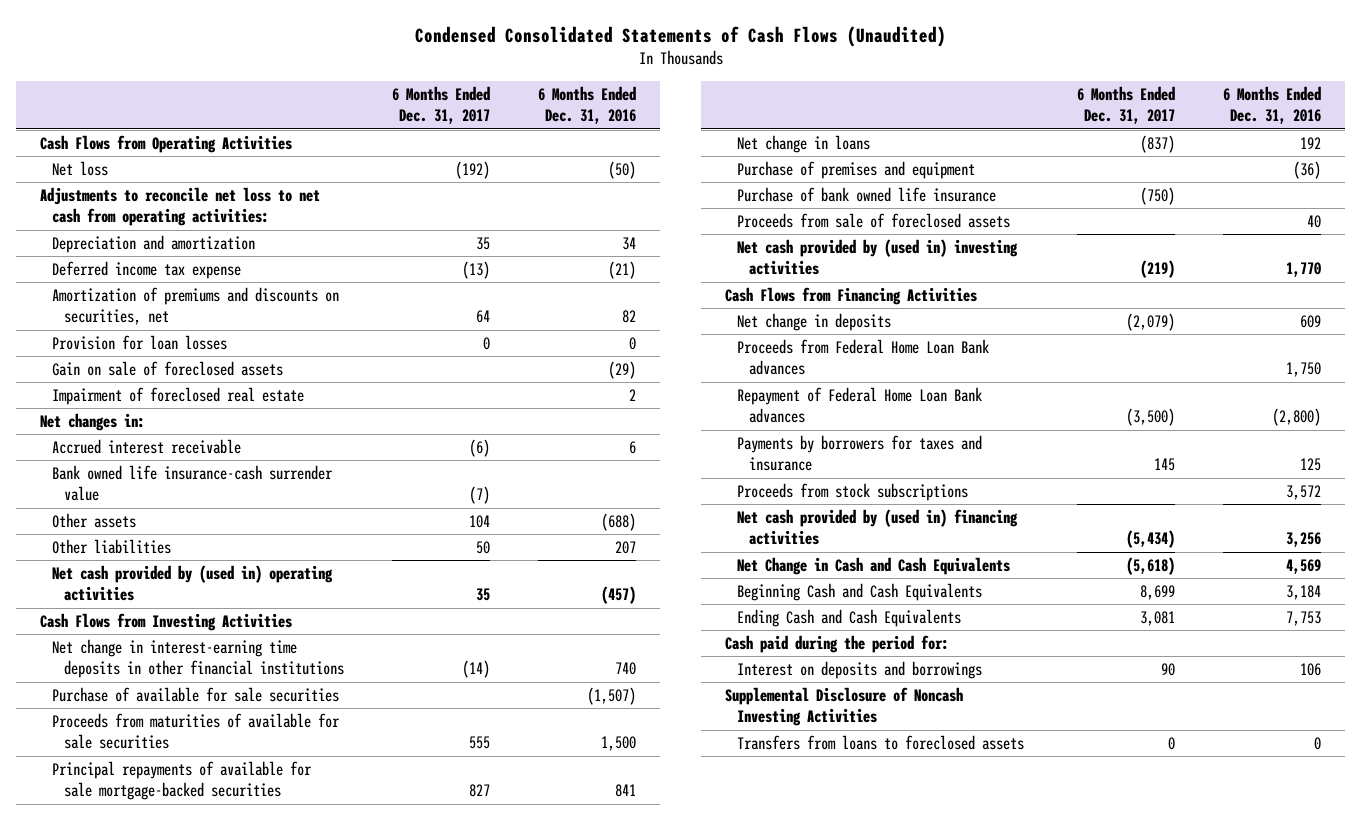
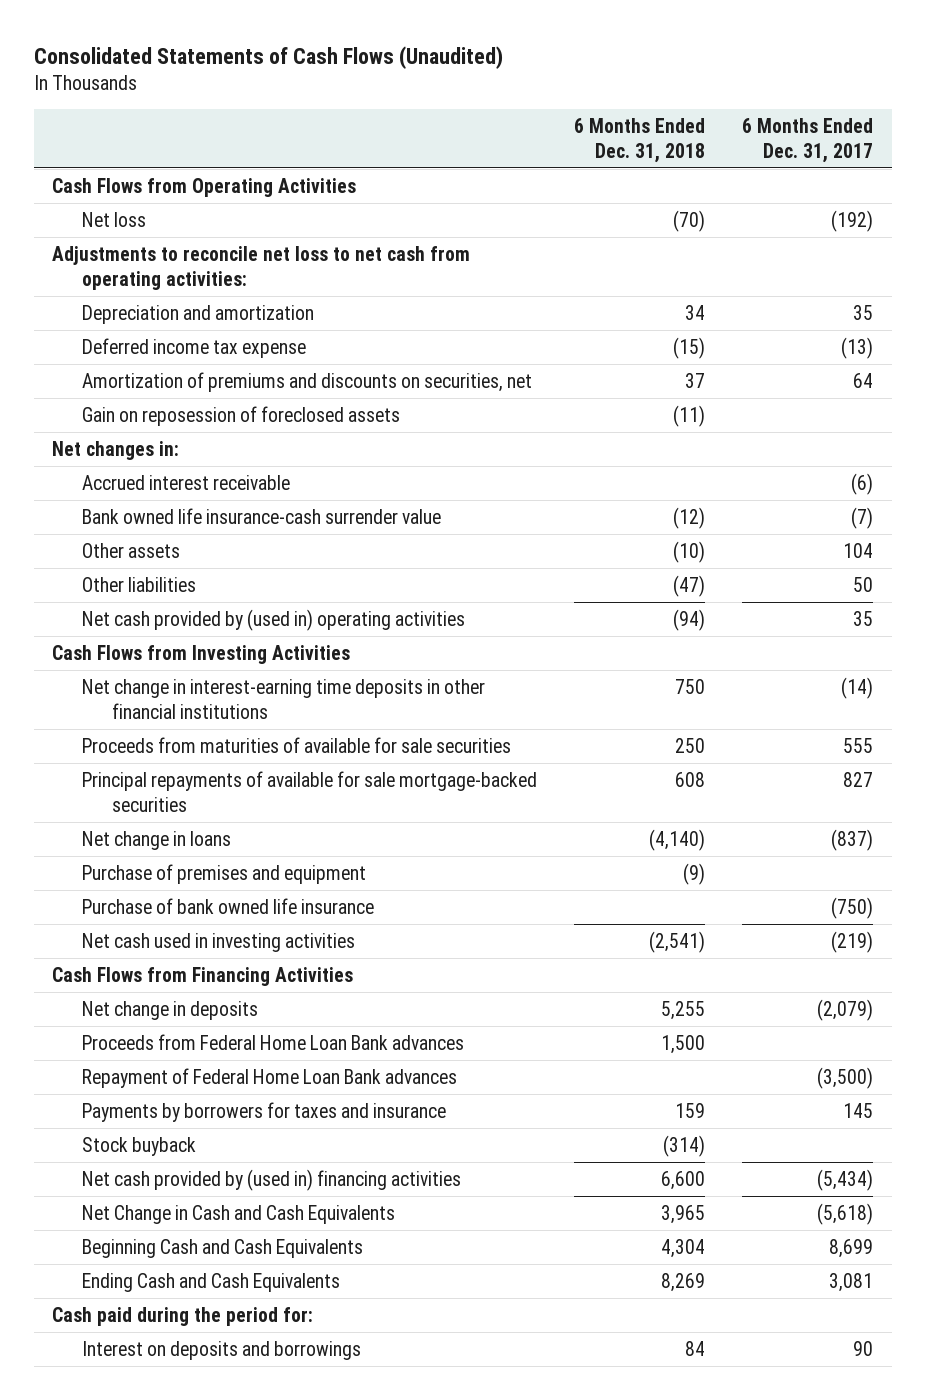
- Condensed Consolidated Statements of Cash Flows (Unaudited)
+ Consolidated Statements of Cash Flows (Unaudited)
- | 6 Months Ended Dec. 31, 2017 | 6 Months Ended Dec. 31, 2016
+ | 6 Months Ended Dec. 31, 2018 | 6 Months Ended Dec. 31, 2017
- Provision for loan losses | 0 | 0
- Gain on sale of foreclosed assets | | (29)
- Impairment of foreclosed real estate | | 2
+ Gain on reposession of foreclosed assets | (11) |
- Purchase of available for sale securities | | (1,507)
- Proceeds from sale of foreclosed assets | | 40
- Net cash provided by (used in) investing activities | (219) | 1,770
+ Net cash used in investing activities | (2,541) | (219)
- Proceeds from stock subscriptions | | 3,572
+ Stock buyback | (314) |
- Supplemental Disclosure of Noncash Investing Activities
- Transfers from loans to foreclosed assets | 0 | 0

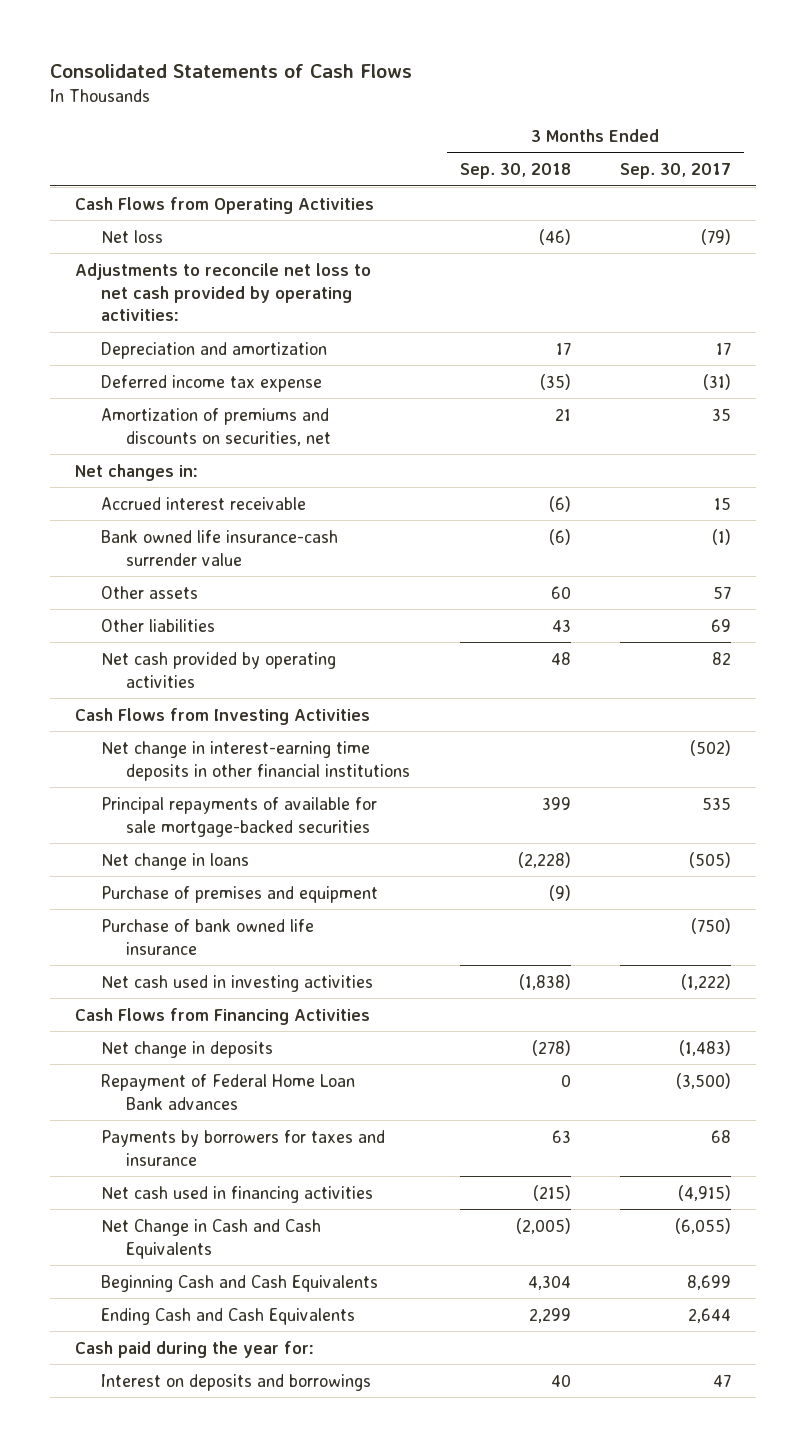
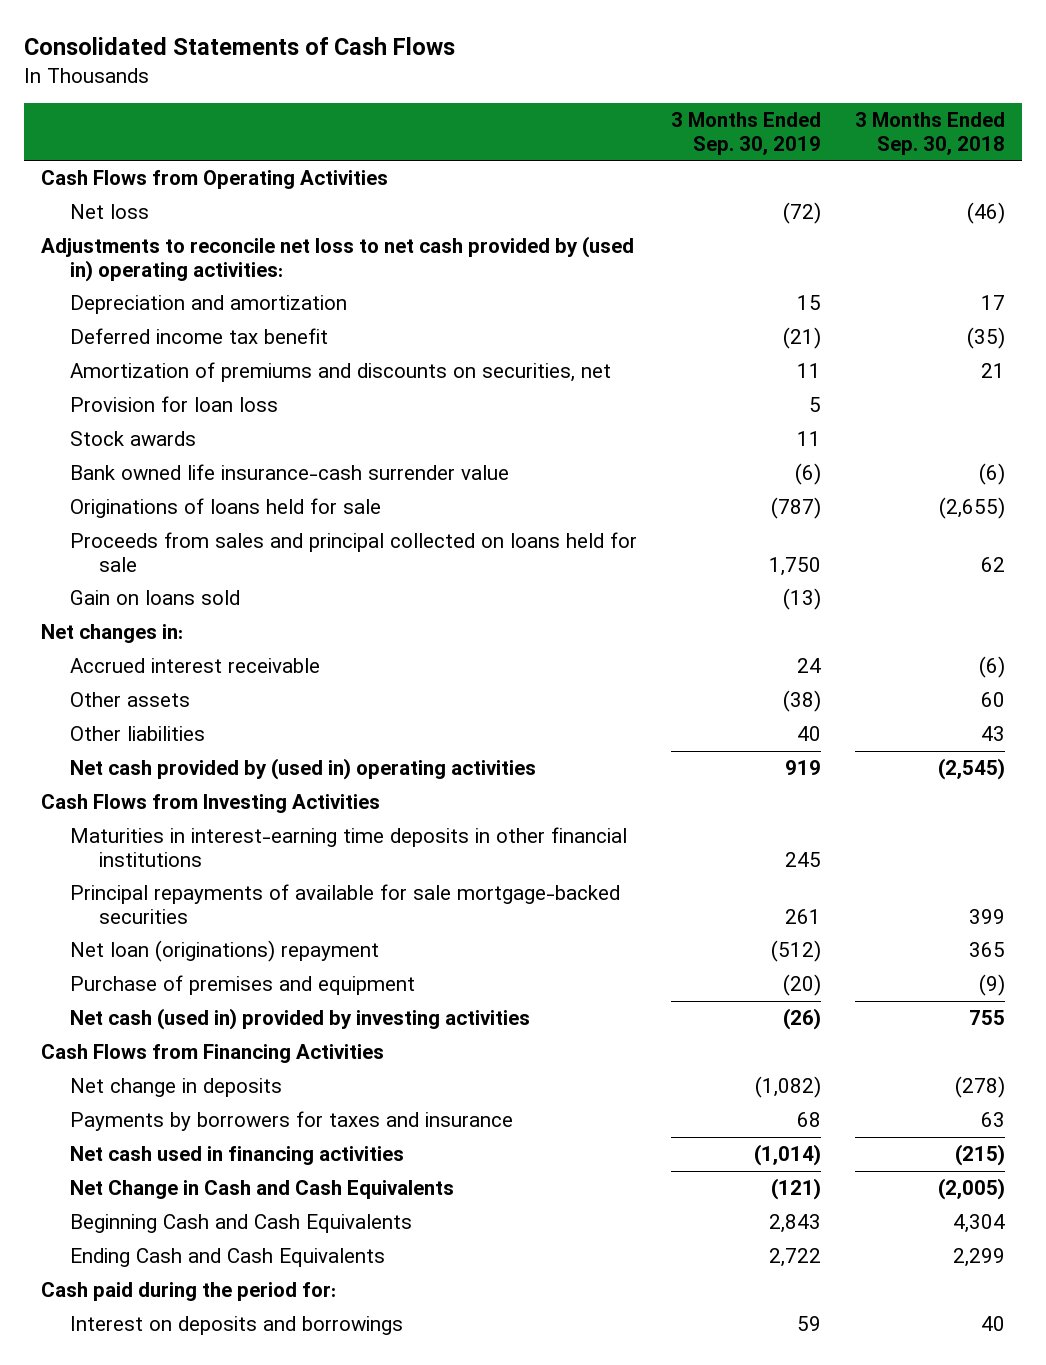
- | 3 Months Ended Sep. 30, 2018 | 3 Months Ended Sep. 30, 2017
+ | 3 Months Ended Sep. 30, 2019 | 3 Months Ended Sep. 30, 2018
- Adjustments to reconcile net loss to net cash provided by operating activities:
+ Adjustments to reconcile net loss to net cash provided by (used in) operating activities:
- Deferred income tax expense | (35) | (31)
+ Deferred income tax benefit | (21) | (35)
+ Provision for loan loss | 5 |
+ Stock awards | 11 |
moved up: Bank owned life insurance-cash surrender value | (6) | (6)
+ Originations of loans held for sale | (787) | (2,655)
+ Proceeds from sales and principal collected on loans held for sale | 1,750 | 62
+ Gain on loans sold | (13) |
- Net cash provided by operating activities | 48 | 82
+ Net cash provided by (used in) operating activities | 919 | (2,545)
- Net change in interest-earning time deposits in other financial institutions | | (502)
+ Maturities in interest-earning time deposits in other financial institutions | 245 |
- Net change in loans | (2,228) | (505)
+ Net loan (originations) repayment | (512) | 365
- Purchase of bank owned life insurance | | (750)
- Net cash used in investing activities | (1,838) | (1,222)
+ Net cash (used in) provided by investing activities | (26) | 755
- Repayment of Federal Home Loan Bank advances | 0 | (3,500)
- Cash paid during the year for:
+ Cash paid during the period for:

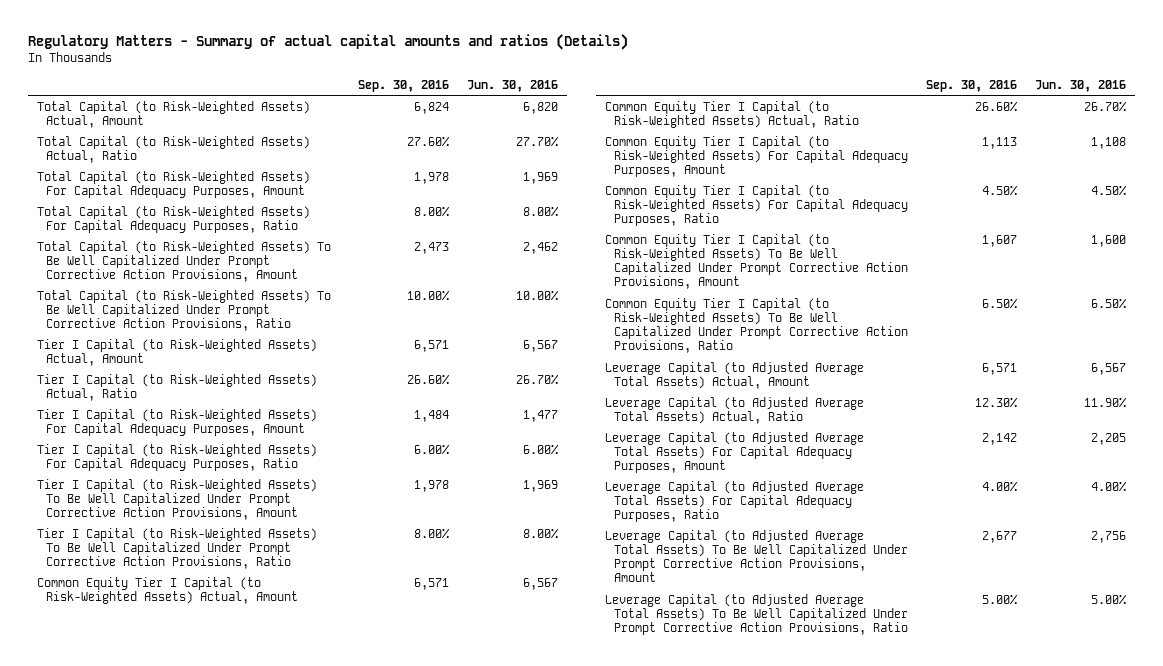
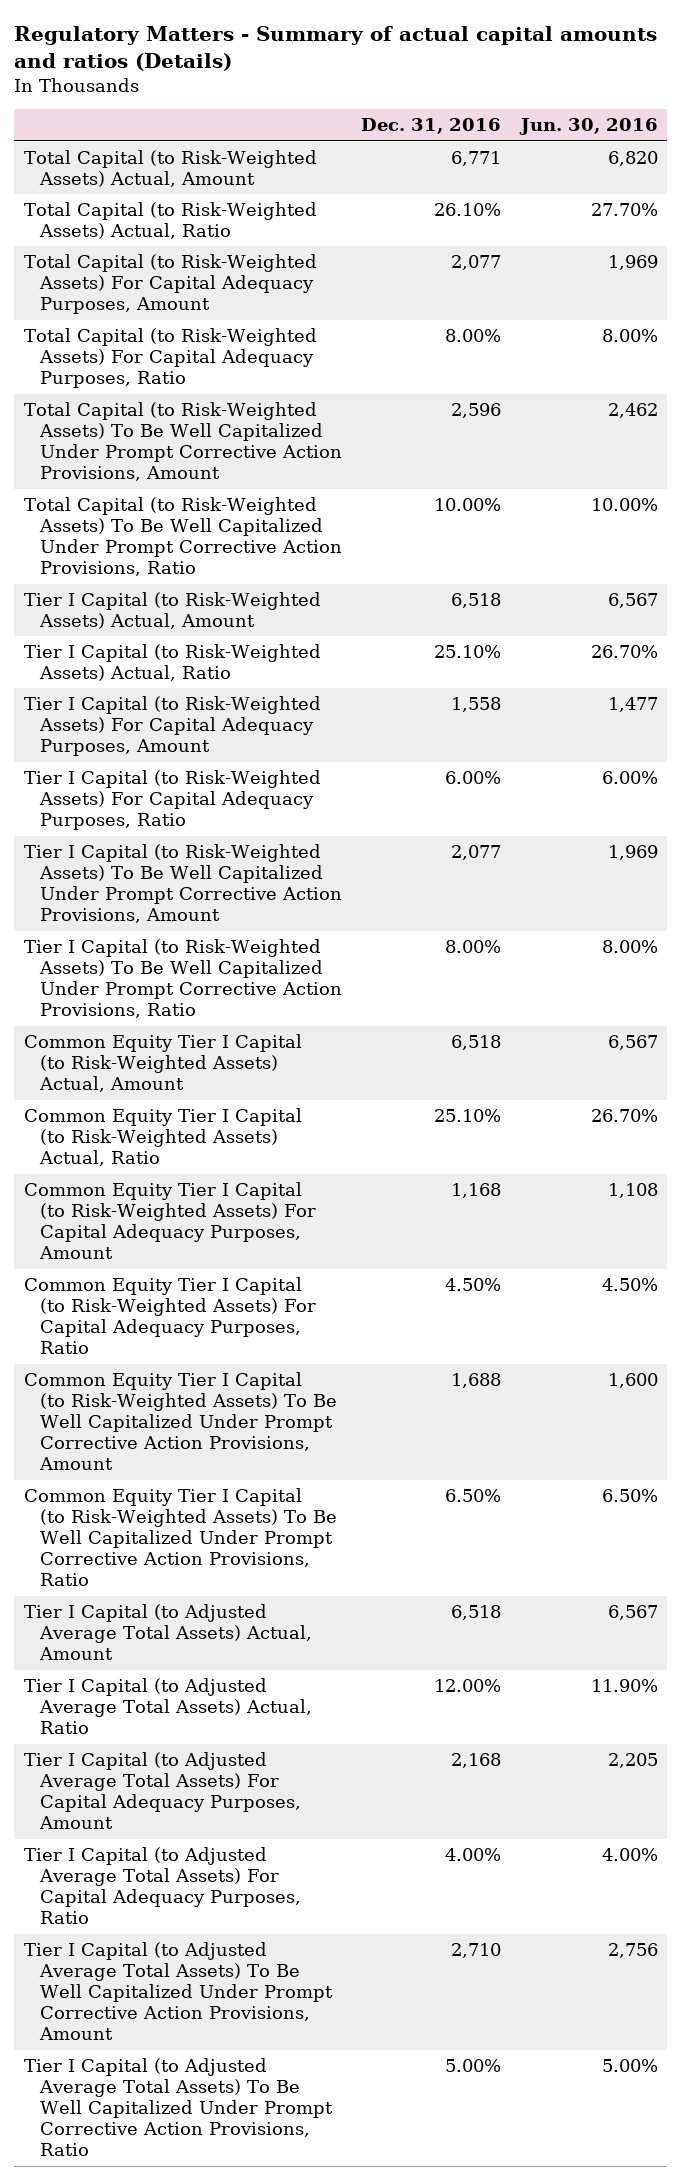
- | Sep. 30, 2016 | Jun. 30, 2016
+ | Dec. 31, 2016 | Jun. 30, 2016
- Leverage Capital (to Adjusted Average Total Assets) Actual, Amount | 6,571 | 6,567
- Leverage Capital (to Adjusted Average Total Assets) Actual, Ratio | 12.30% | 11.90%
- Leverage Capital (to Adjusted Average Total Assets) For Capital Adequacy Purposes, Amount | 2,142 | 2,205
- Leverage Capital (to Adjusted Average Total Assets) For Capital Adequacy Purposes, Ratio | 4.00% | 4.00%
- Leverage Capital (to Adjusted Average Total Assets) To Be Well Capitalized Under Prompt Corrective Action Provisions, Amount | 2,677 | 2,756
- Leverage Capital (to Adjusted Average Total Assets) To Be Well Capitalized Under Prompt Corrective Action Provisions, Ratio | 5.00% | 5.00%
+ Tier I Capital (to Adjusted Average Total Assets) Actual, Amount | 6,518 | 6,567
+ Tier I Capital (to Adjusted Average Total Assets) Actual, Ratio | 12.00% | 11.90%
+ Tier I Capital (to Adjusted Average Total Assets) For Capital Adequacy Purposes, Amount | 2,168 | 2,205
+ Tier I Capital (to Adjusted Average Total Assets) For Capital Adequacy Purposes, Ratio | 4.00% | 4.00%
+ Tier I Capital (to Adjusted Average Total Assets) To Be Well Capitalized Under Prompt Corrective Action Provisions, Amount | 2,710 | 2,756
+ Tier I Capital (to Adjusted Average Total Assets) To Be Well Capitalized Under Prompt Corrective Action Provisions, Ratio | 5.00% | 5.00%

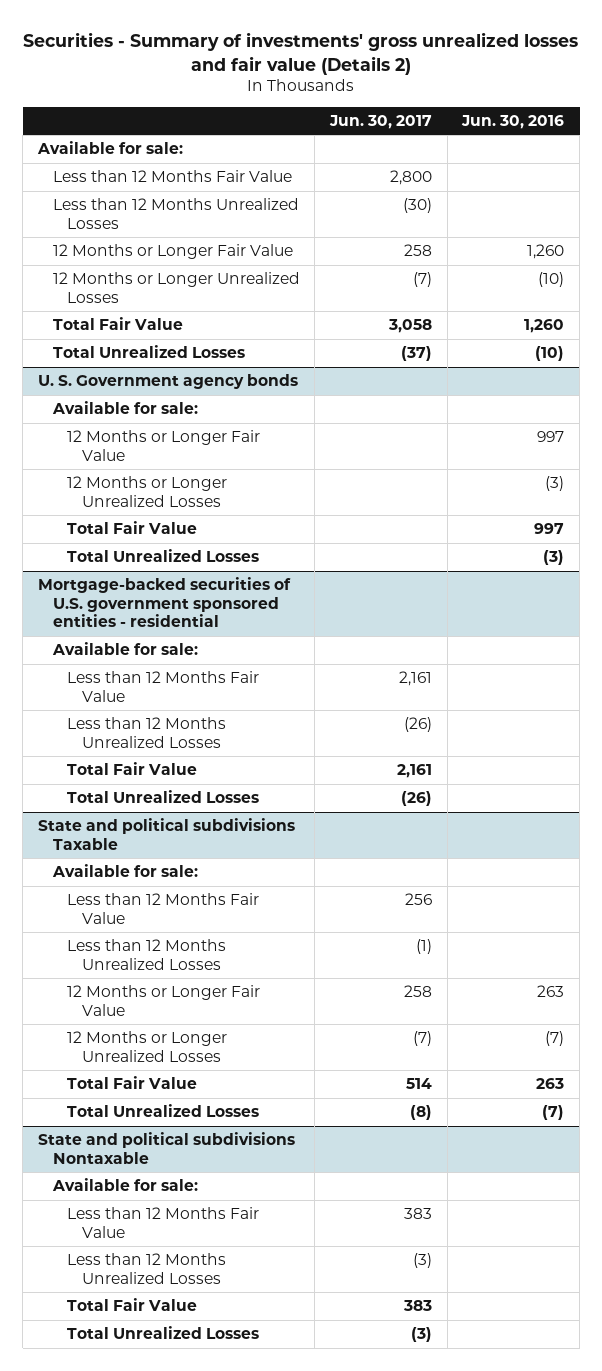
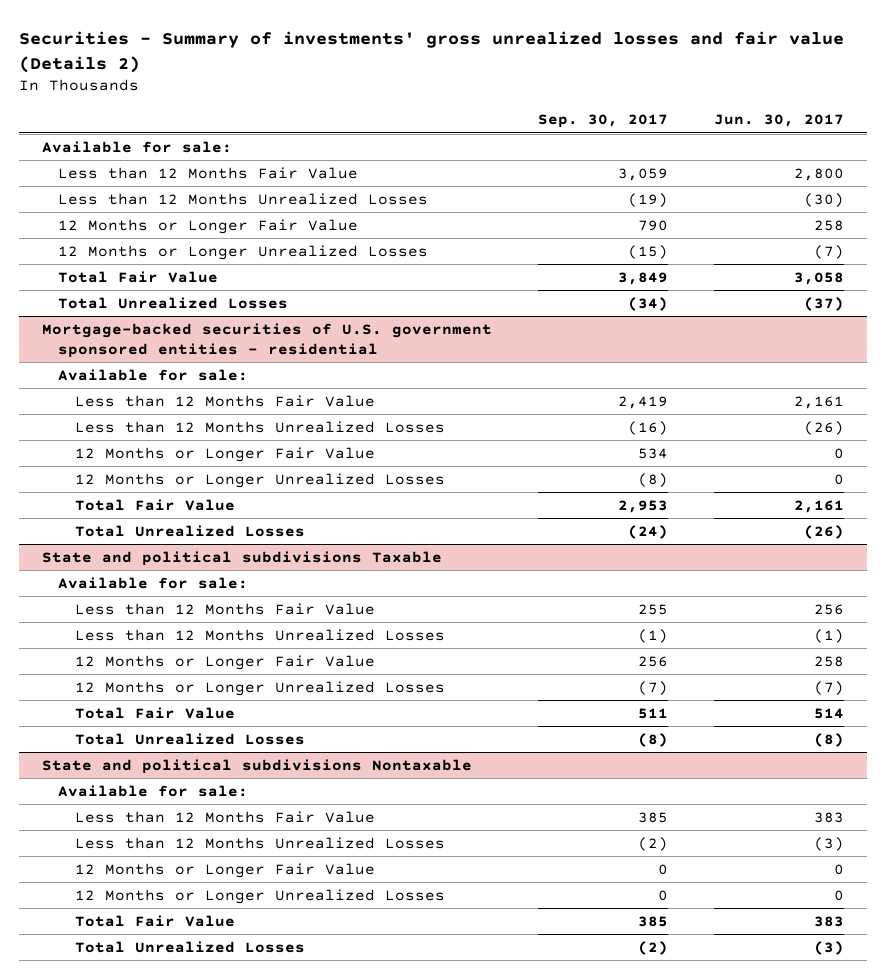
- | Jun. 30, 2017 | Jun. 30, 2016
+ | Sep. 30, 2017 | Jun. 30, 2017
- U. S. Government agency bonds
- Available for sale:
- 12 Months or Longer Fair Value | | 997
- 12 Months or Longer Unrealized Losses | | (3)
- Total Fair Value | | 997
- Total Unrealized Losses | | (3)
@ Mortgage-backed securities of U.S. government sponsored entities - residential
+ 12 Months or Longer Fair Value | 534 | 0
+ 12 Months or Longer Unrealized Losses | (8) | 0
@ State and political subdivisions Nontaxable
+ 12 Months or Longer Fair Value | 0 | 0
+ 12 Months or Longer Unrealized Losses | 0 | 0

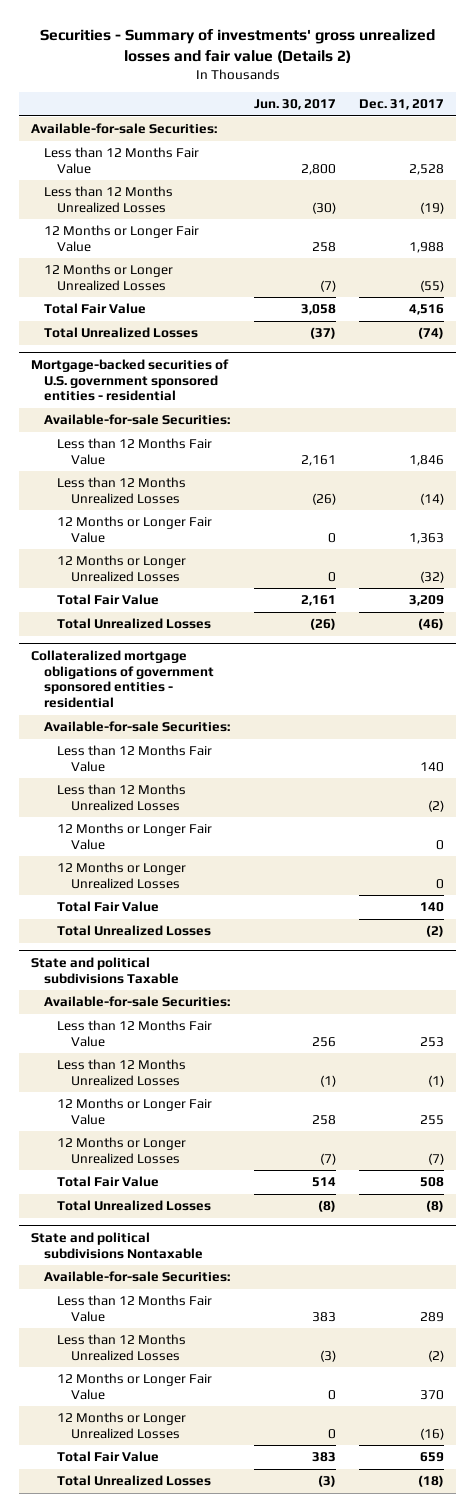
- | Sep. 30, 2017 | Jun. 30, 2017
+ | Jun. 30, 2017 | Dec. 31, 2017
- Available for sale:
+ Available-for-sale Securities:
@ Mortgage-backed securities of U.S. government sponsored entities - residential
- Available for sale:
+ Available-for-sale Securities:
+ Collateralized mortgage obligations of government sponsored entities - residential
+ Available-for-sale Securities:
+ Less than 12 Months Fair Value | | 140
+ Less than 12 Months Unrealized Losses | | (2)
+ 12 Months or Longer Fair Value | | 0
+ 12 Months or Longer Unrealized Losses | | 0
+ Total Fair Value | | 140
+ Total Unrealized Losses | | (2)
@ State and political subdivisions Taxable
- Available for sale:
+ Available-for-sale Securities:
@ State and political subdivisions Nontaxable
- Available for sale:
+ Available-for-sale Securities:

